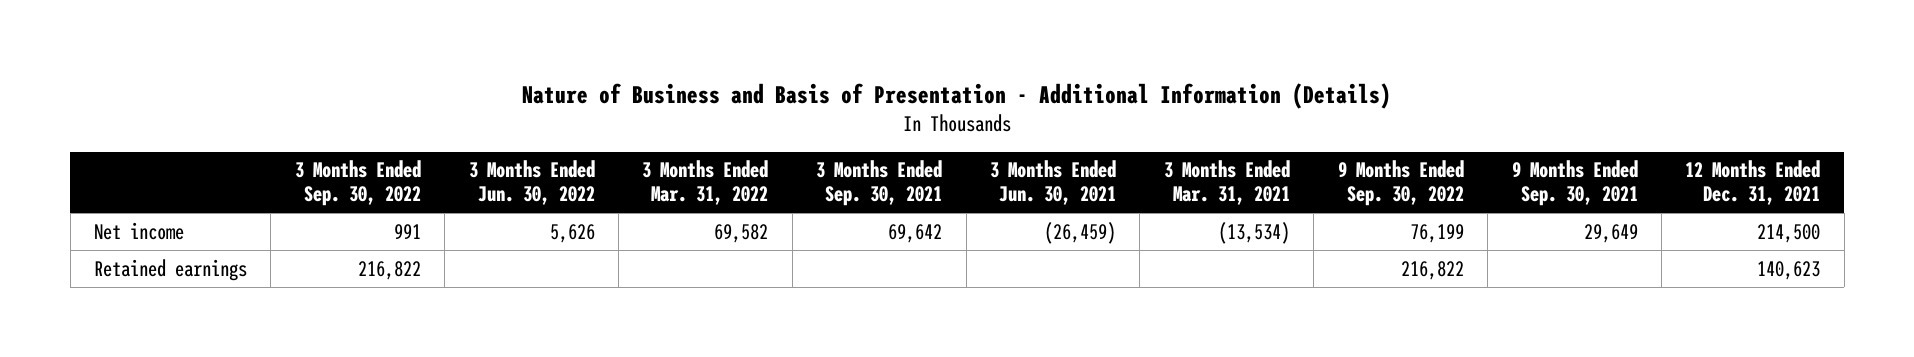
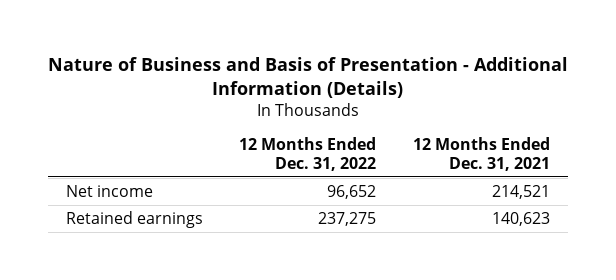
- | 3 Months Ended Sep. 30, 2022 | 3 Months Ended Jun. 30, 2022 | 3 Months Ended Mar. 31, 2022 | 3 Months Ended Sep. 30, 2021 | 3 Months Ended Jun. 30, 2021 | 3 Months Ended Mar. 31, 2021 | 9 Months Ended Sep. 30, 2022 | 9 Months Ended Sep. 30, 2021 | 12 Months Ended Dec. 31, 2021
+ | 12 Months Ended Dec. 31, 2022 | 12 Months Ended Dec. 31, 2021
- Net income | 991 | 5,626 | 69,582 | 69,642 | (26,459) | (13,534) | 76,199 | 29,649 | 214,500
+ Net income | 96,652 | 214,521

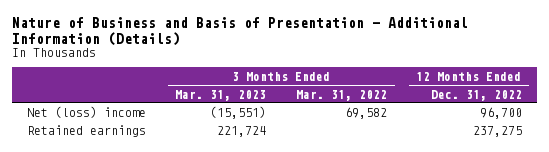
- | 12 Months Ended Dec. 31, 2022 | 12 Months Ended Dec. 31, 2021
+ | 3 Months Ended Mar. 31, 2023 | 3 Months Ended Mar. 31, 2022 | 12 Months Ended Dec. 31, 2022
- Net income | 96,652 | 214,521
+ Net (loss) income | (15,551) | 69,582 | 96,700

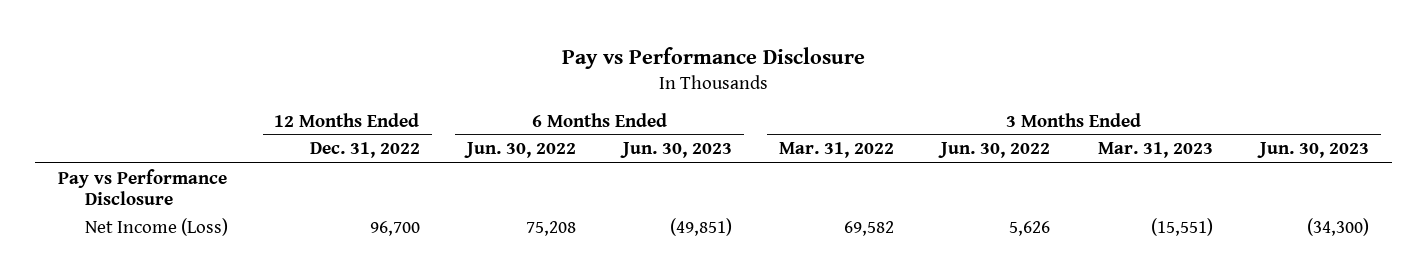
- Nature of Business and Basis of Presentation - Additional Information (Details)
+ Pay vs Performance Disclosure
- | 3 Months Ended Mar. 31, 2023 | 3 Months Ended Mar. 31, 2022 | 12 Months Ended Dec. 31, 2022
+ | 12 Months Ended Dec. 31, 2022 | 6 Months Ended Jun. 30, 2022 | 6 Months Ended Jun. 30, 2023 | 3 Months Ended Mar. 31, 2022 | 3 Months Ended Jun. 30, 2022 | 3 Months Ended Mar. 31, 2023 | 3 Months Ended Jun. 30, 2023
- Net (loss) income | (15,551) | 69,582 | 96,700
- Retained earnings | 221,724 | | 237,275
+ Pay vs Performance Disclosure
+ Net Income (Loss) | 96,700 | 75,208 | (49,851) | 69,582 | 5,626 | (15,551) | (34,300)

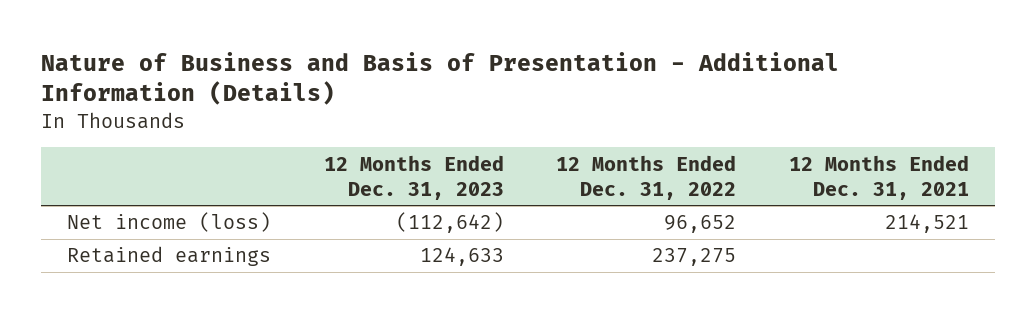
- Pay vs Performance Disclosure
+ Nature of Business and Basis of Presentation - Additional Information (Details)
- | 12 Months Ended Dec. 31, 2022 | 6 Months Ended Jun. 30, 2022 | 6 Months Ended Jun. 30, 2023 | 3 Months Ended Mar. 31, 2022 | 3 Months Ended Jun. 30, 2022 | 3 Months Ended Mar. 31, 2023 | 3 Months Ended Jun. 30, 2023
+ | 12 Months Ended Dec. 31, 2023 | 12 Months Ended Dec. 31, 2022 | 12 Months Ended Dec. 31, 2021
- Pay vs Performance Disclosure
- Net Income (Loss) | 96,700 | 75,208 | (49,851) | 69,582 | 5,626 | (15,551) | (34,300)
+ Net income (loss) | (112,642) | 96,652 | 214,521
+ Retained earnings | 124,633 | 237,275 |

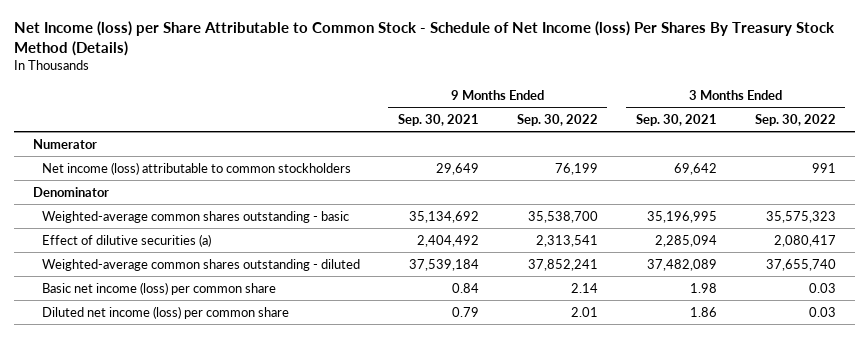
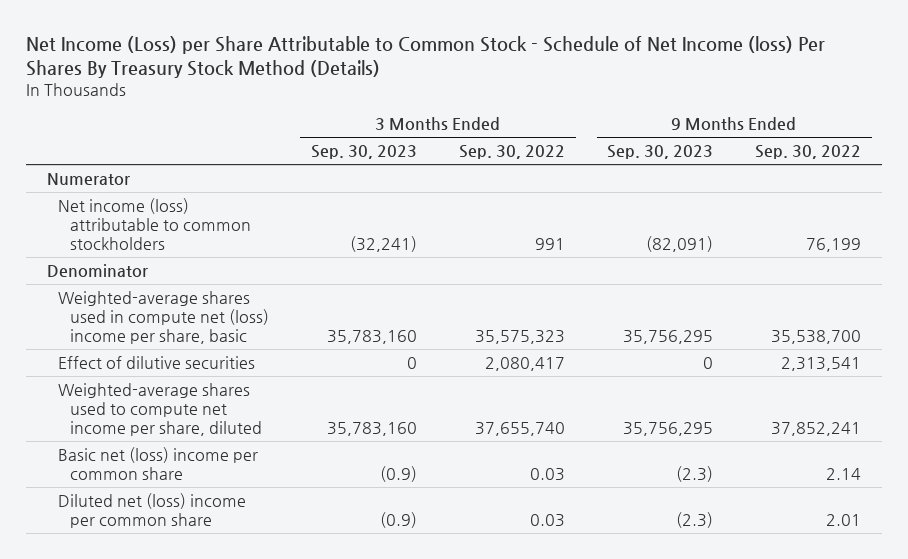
- Net Income (loss) per Share Attributable to Common Stock - Schedule of Net Income (loss) Per Shares By Treasury Stock Method (Details)
+ Net Income (Loss) per Share Attributable to Common Stock - Schedule of Net Income (loss) Per Shares By Treasury Stock Method (Details)
- | 9 Months Ended Sep. 30, 2021 | 9 Months Ended Sep. 30, 2022 | 3 Months Ended Sep. 30, 2021 | 3 Months Ended Sep. 30, 2022
+ | 3 Months Ended Sep. 30, 2023 | 3 Months Ended Sep. 30, 2022 | 9 Months Ended Sep. 30, 2023 | 9 Months Ended Sep. 30, 2022
- Weighted-average common shares outstanding - basic | 35,134,692 | 35,538,700 | 35,196,995 | 35,575,323
- Effect of dilutive securities (a) | 2,404,492 | 2,313,541 | 2,285,094 | 2,080,417
- Weighted-average common shares outstanding - diluted | 37,539,184 | 37,852,241 | 37,482,089 | 37,655,740
- Basic net income (loss) per common share | 0.84 | 2.14 | 1.98 | 0.03
- Diluted net income (loss) per common share | 0.79 | 2.01 | 1.86 | 0.03
+ Weighted-average shares used in compute net (loss) income per share, basic | 35,783,160 | 35,575,323 | 35,756,295 | 35,538,700
+ Effect of dilutive securities | 0 | 2,080,417 | 0 | 2,313,541
+ Weighted-average shares used to compute net income per share, diluted | 35,783,160 | 37,655,740 | 35,756,295 | 37,852,241
+ Basic net (loss) income per common share | (0.9) | 0.03 | (2.3) | 2.14
+ Diluted net (loss) income per common share | (0.9) | 0.03 | (2.3) | 2.01

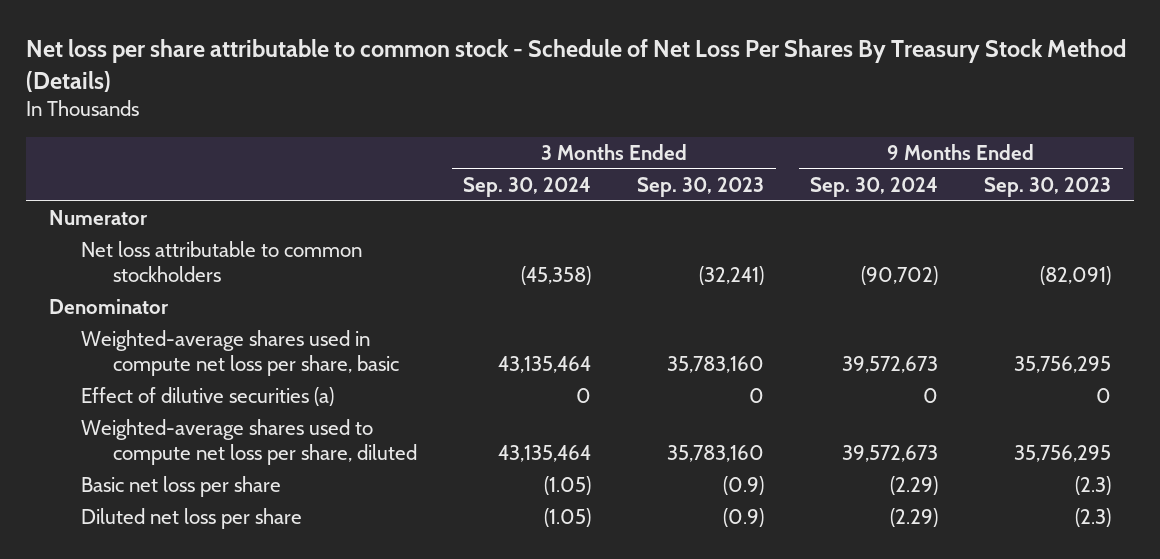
- Net Income (Loss) per Share Attributable to Common Stock - Schedule of Net Income (loss) Per Shares By Treasury Stock Method (Details)
+ Net loss per share attributable to common stock - Schedule of Net Loss Per Shares By Treasury Stock Method (Details)
- | 3 Months Ended Sep. 30, 2023 | 3 Months Ended Sep. 30, 2022 | 9 Months Ended Sep. 30, 2023 | 9 Months Ended Sep. 30, 2022
+ | 3 Months Ended Sep. 30, 2024 | 3 Months Ended Sep. 30, 2023 | 9 Months Ended Sep. 30, 2024 | 9 Months Ended Sep. 30, 2023
- Net income (loss) attributable to common stockholders | (32,241) | 991 | (82,091) | 76,199
+ Net loss attributable to common stockholders | (45,358) | (32,241) | (90,702) | (82,091)
- Weighted-average shares used in compute net (loss) income per share, basic | 35,783,160 | 35,575,323 | 35,756,295 | 35,538,700
- Effect of dilutive securities | 0 | 2,080,417 | 0 | 2,313,541
- Weighted-average shares used to compute net income per share, diluted | 35,783,160 | 37,655,740 | 35,756,295 | 37,852,241
- Basic net (loss) income per common share | (0.9) | 0.03 | (2.3) | 2.14
- Diluted net (loss) income per common share | (0.9) | 0.03 | (2.3) | 2.01
+ Weighted-average shares used in compute net loss per share, basic | 43,135,464 | 35,783,160 | 39,572,673 | 35,756,295
+ Effect of dilutive securities (a) | 0 | 0 | 0 | 0
+ Weighted-average shares used to compute net loss per share, diluted | 43,135,464 | 35,783,160 | 39,572,673 | 35,756,295
+ Basic net loss per share | (1.05) | (0.9) | (2.29) | (2.3)
+ Diluted net loss per share | (1.05) | (0.9) | (2.29) | (2.3)

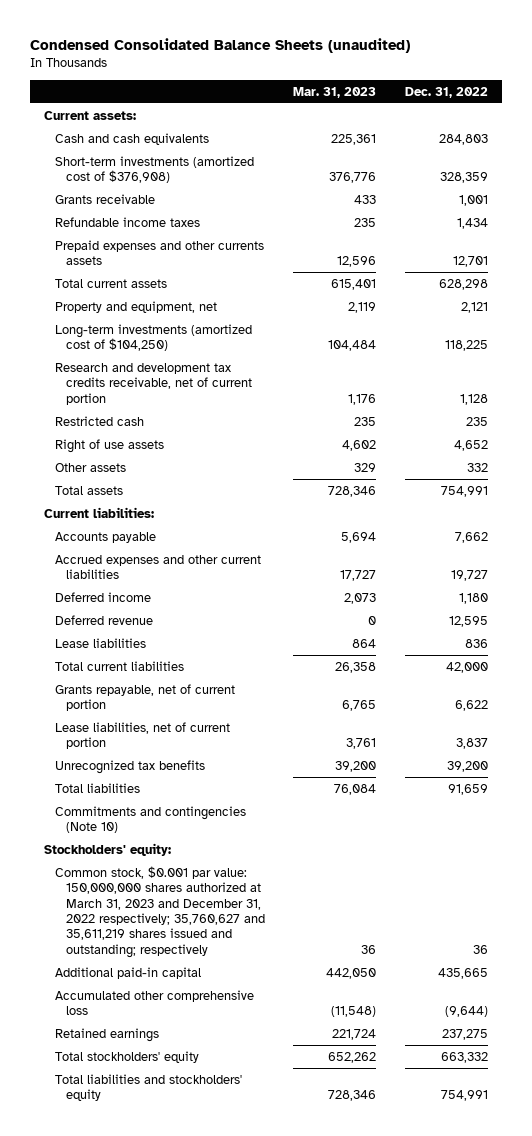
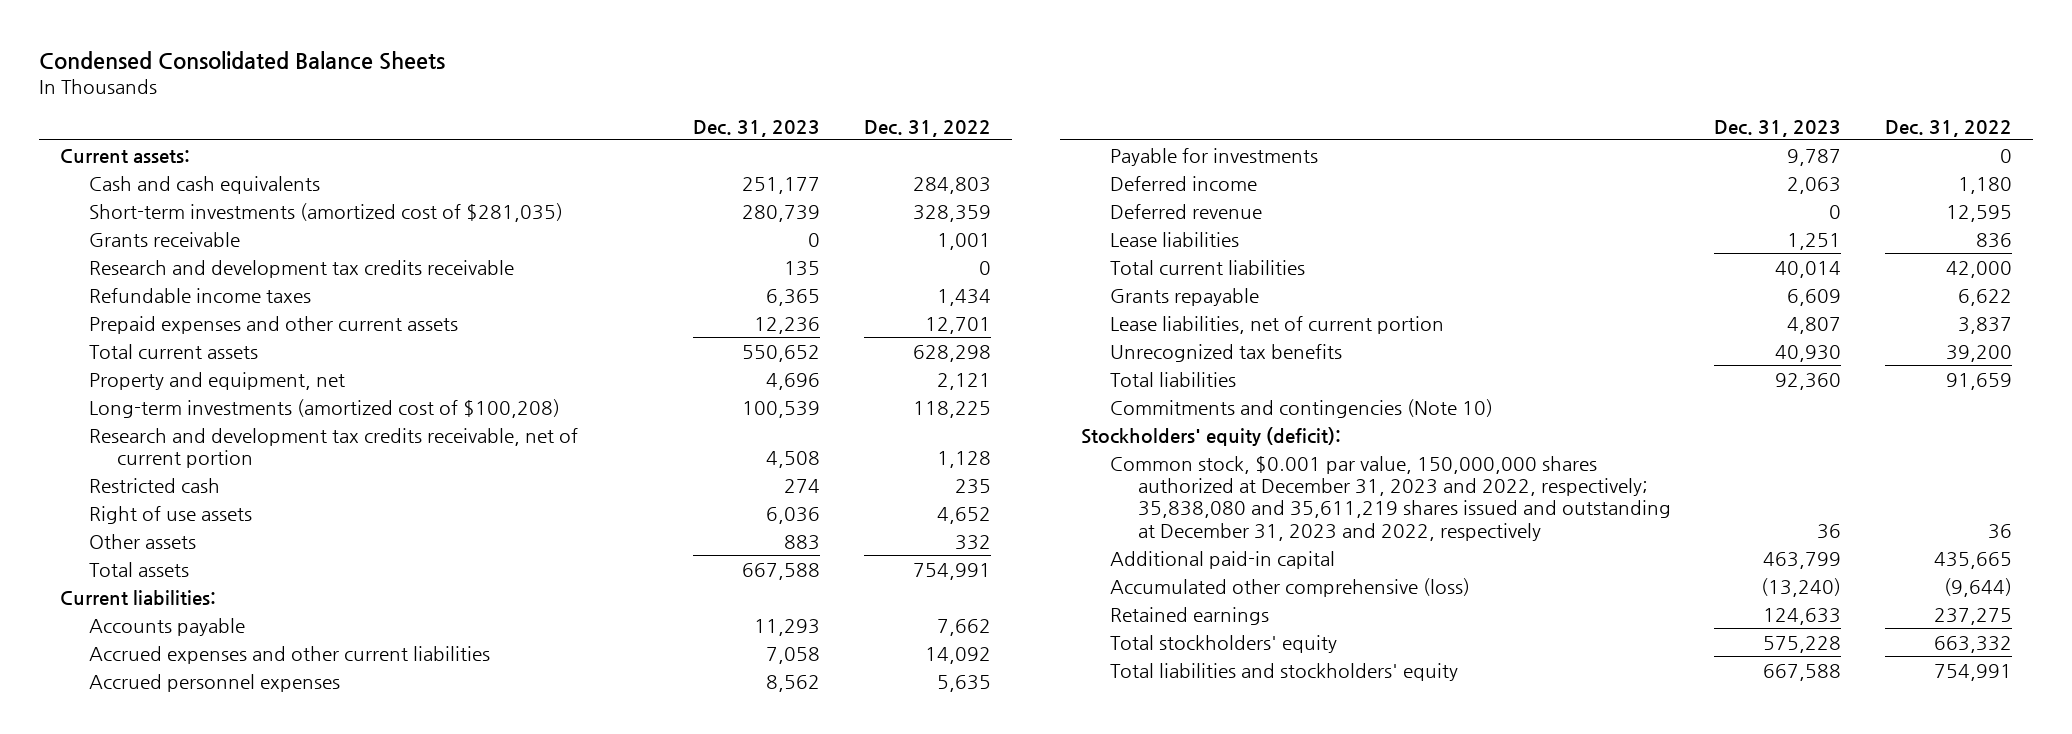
- Condensed Consolidated Balance Sheets (unaudited)
+ Condensed Consolidated Balance Sheets
- | Mar. 31, 2023 | Dec. 31, 2022
+ | Dec. 31, 2023 | Dec. 31, 2022
- Short-term investments (amortized cost of $376,908) | 376,776 | 328,359
+ Short-term investments (amortized cost of $281,035) | 280,739 | 328,359
+ Research and development tax credits receivable | 135 | 0
- Prepaid expenses and other currents assets | 12,596 | 12,701
+ Prepaid expenses and other current assets | 12,236 | 12,701
- Long-term investments (amortized cost of $104,250) | 104,484 | 118,225
+ Long-term investments (amortized cost of $100,208) | 100,539 | 118,225
- Accrued expenses and other current liabilities | 17,727 | 19,727
+ Accrued expenses and other current liabilities | 7,058 | 14,092
+ Accrued personnel expenses | 8,562 | 5,635
+ Payable for investments | 9,787 | 0
- Grants repayable, net of current portion | 6,765 | 6,622
+ Grants repayable | 6,609 | 6,622
- Stockholders' equity:
- Common stock, $0.001 par value: 150,000,000 shares authorized at March 31, 2023 and December 31, 2022 respectively; 35,760,627 and 35,611,219 shares issued and outstanding; respectively | 36 | 36
+ Stockholders' equity (deficit):
+ Common stock, $0.001 par value, 150,000,000 shares authorized at December 31, 2023 and 2022, respectively; 35,838,080 and 35,611,219 shares issued and outstanding at December 31, 2023 and 2022, respectively | 36 | 36
- Accumulated other comprehensive loss | (11,548) | (9,644)
+ Accumulated other comprehensive (loss) | (13,240) | (9,644)

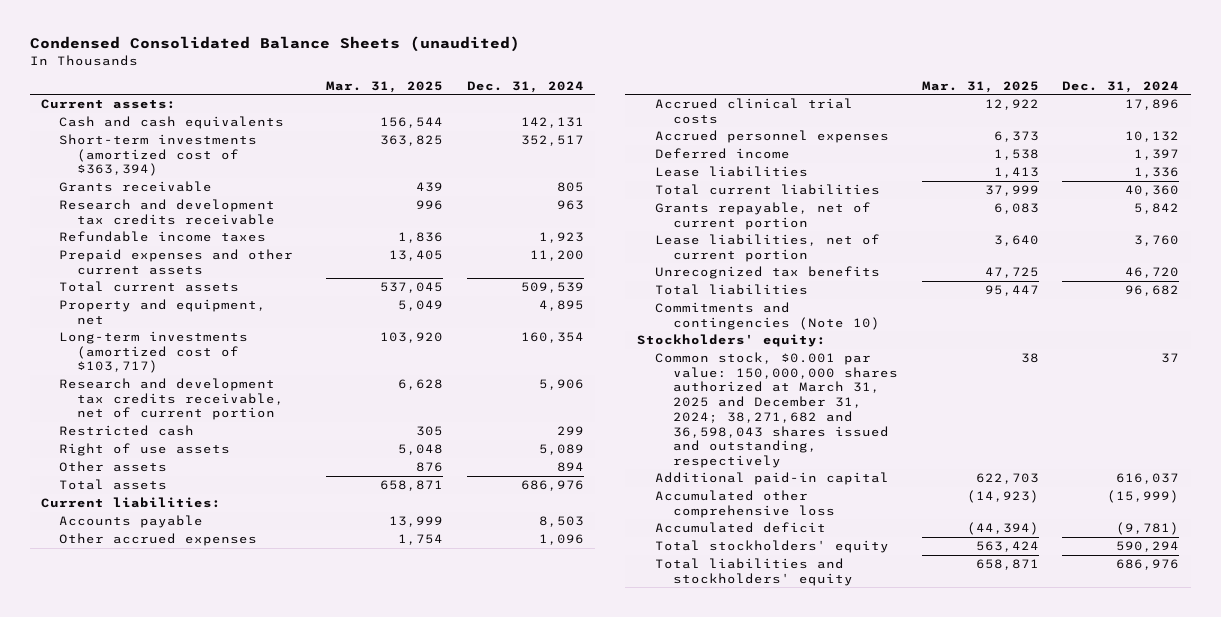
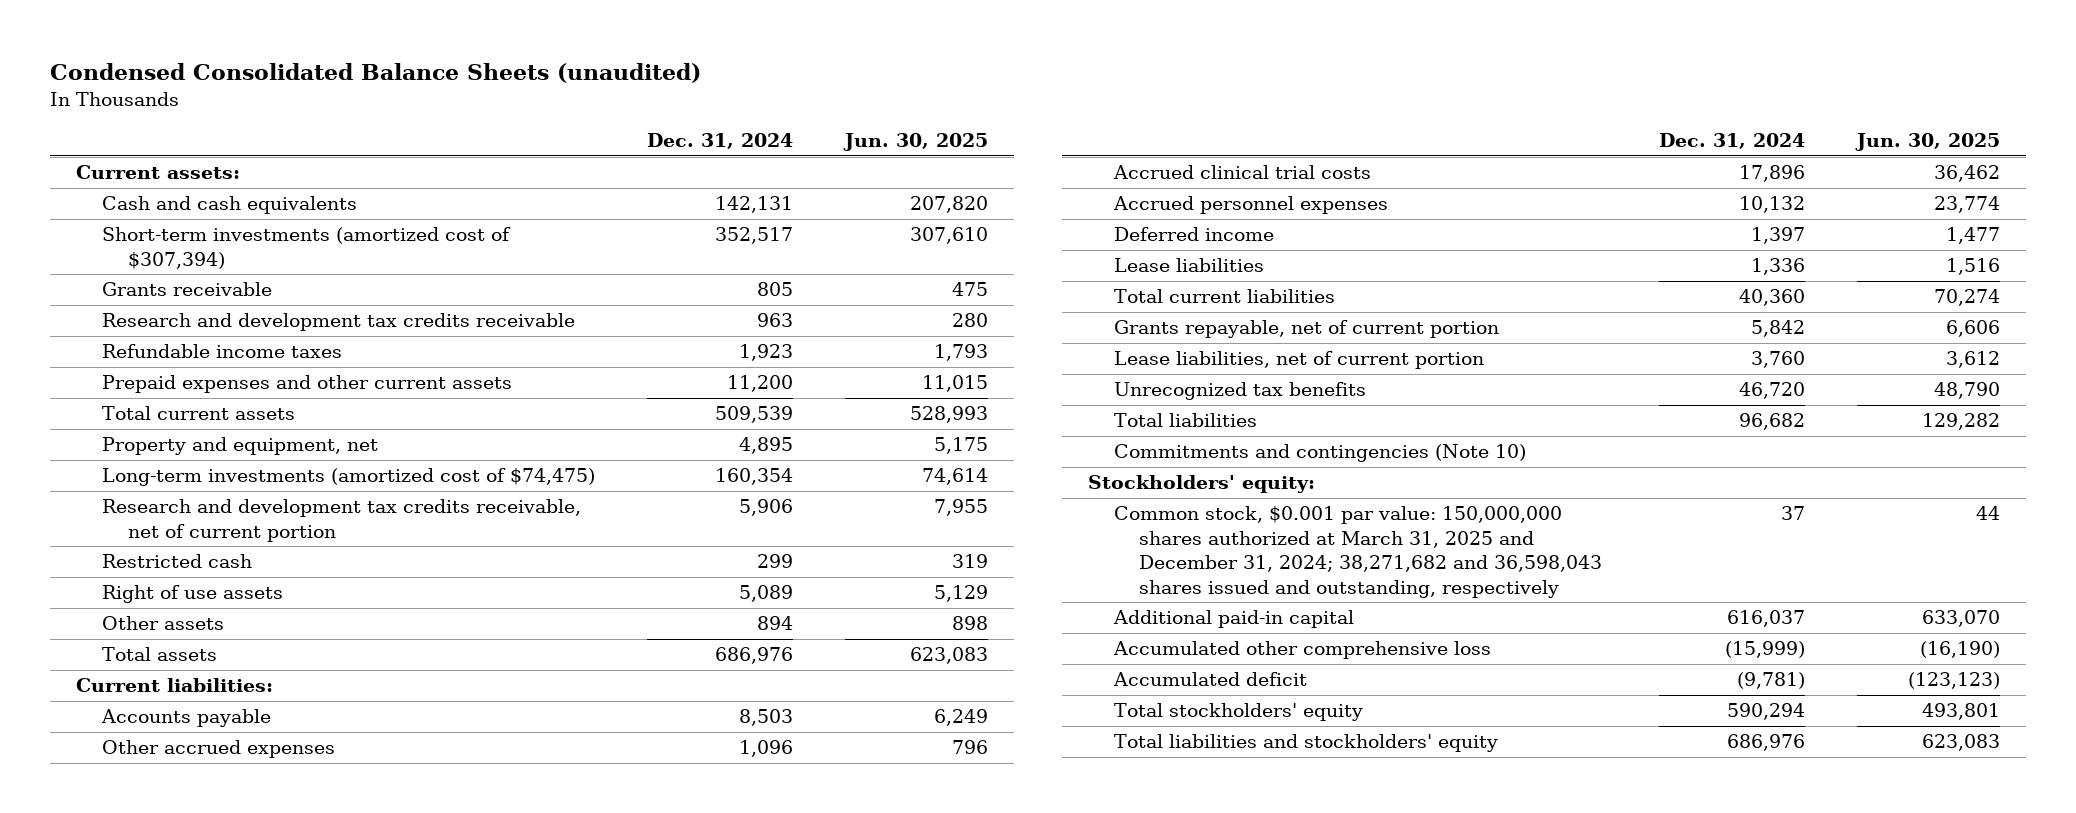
- | Mar. 31, 2025 | Dec. 31, 2024
+ | Dec. 31, 2024 | Jun. 30, 2025
- Short-term investments (amortized cost of $363,394) | 363,825 | 352,517
+ Short-term investments (amortized cost of $307,394) | 352,517 | 307,610
- Long-term investments (amortized cost of $103,717) | 103,920 | 160,354
+ Long-term investments (amortized cost of $74,475) | 160,354 | 74,614

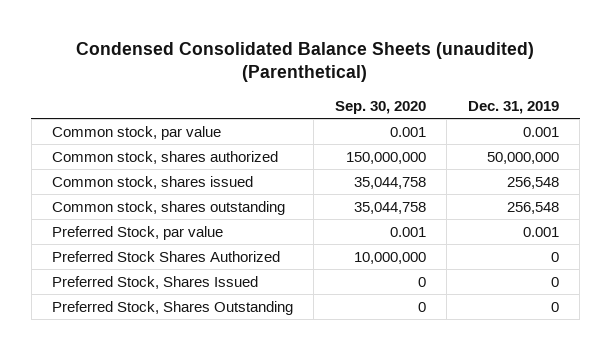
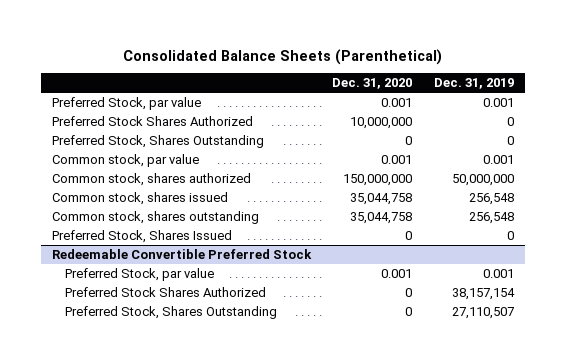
- Condensed Consolidated Balance Sheets (unaudited) (Parenthetical)
+ Consolidated Balance Sheets (Parenthetical)
- | Sep. 30, 2020 | Dec. 31, 2019
+ | Dec. 31, 2020 | Dec. 31, 2019
moved up: Preferred Stock, par value | 0.001 | 0.001
moved up: Preferred Stock Shares Authorized | 10,000,000 | 0
moved up: Preferred Stock, Shares Outstanding | 0 | 0
+ Redeemable Convertible Preferred Stock
+ Preferred Stock, par value | 0.001 | 0.001
+ Preferred Stock Shares Authorized | 0 | 38,157,154
+ Preferred Stock, Shares Outstanding | 0 | 27,110,507

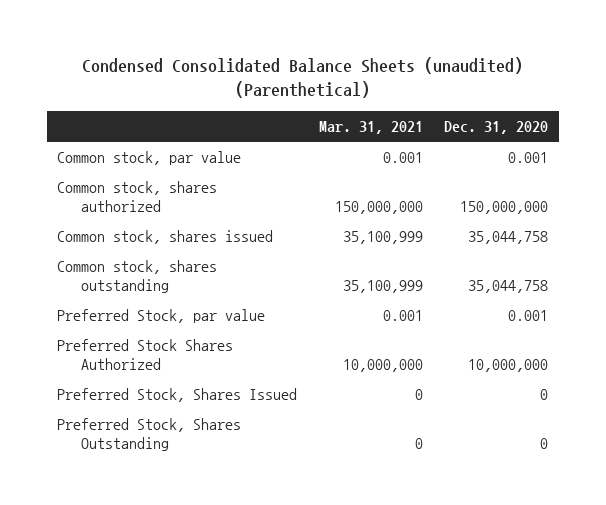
- Consolidated Balance Sheets (Parenthetical)
+ Condensed Consolidated Balance Sheets (unaudited) (Parenthetical)
- | Dec. 31, 2020 | Dec. 31, 2019
+ | Mar. 31, 2021 | Dec. 31, 2020
- Preferred Stock, par value | 0.001 | 0.001
- Preferred Stock, Shares Outstanding | 0 | 0
- Redeemable Convertible Preferred Stock
- Preferred Stock Shares Authorized | 0 | 38,157,154
moved down: Preferred Stock Shares Authorized | 10,000,000 | 10,000,000
moved down: Preferred Stock, Shares Issued | 0 | 0

